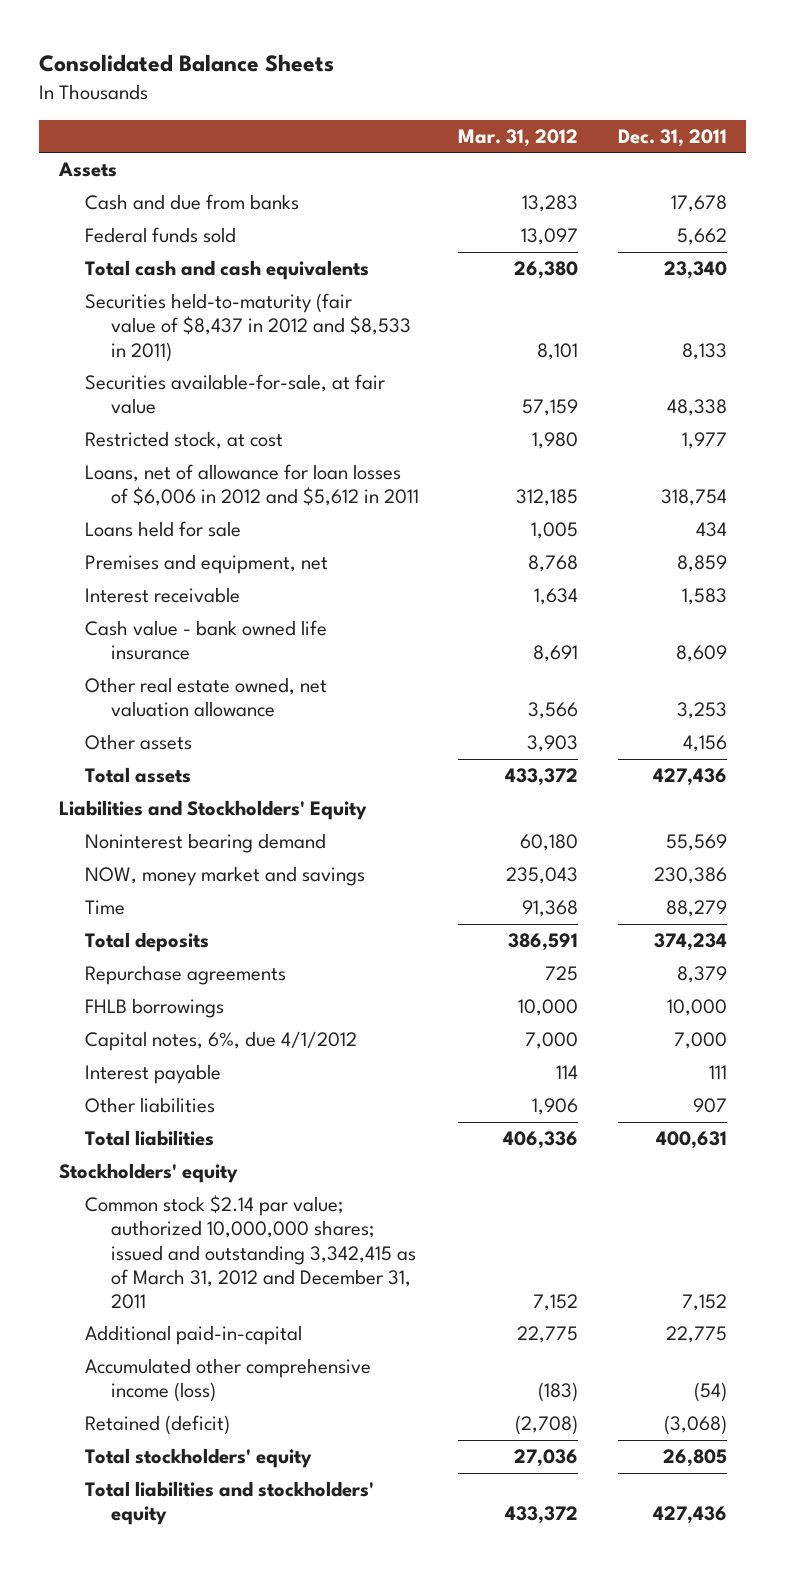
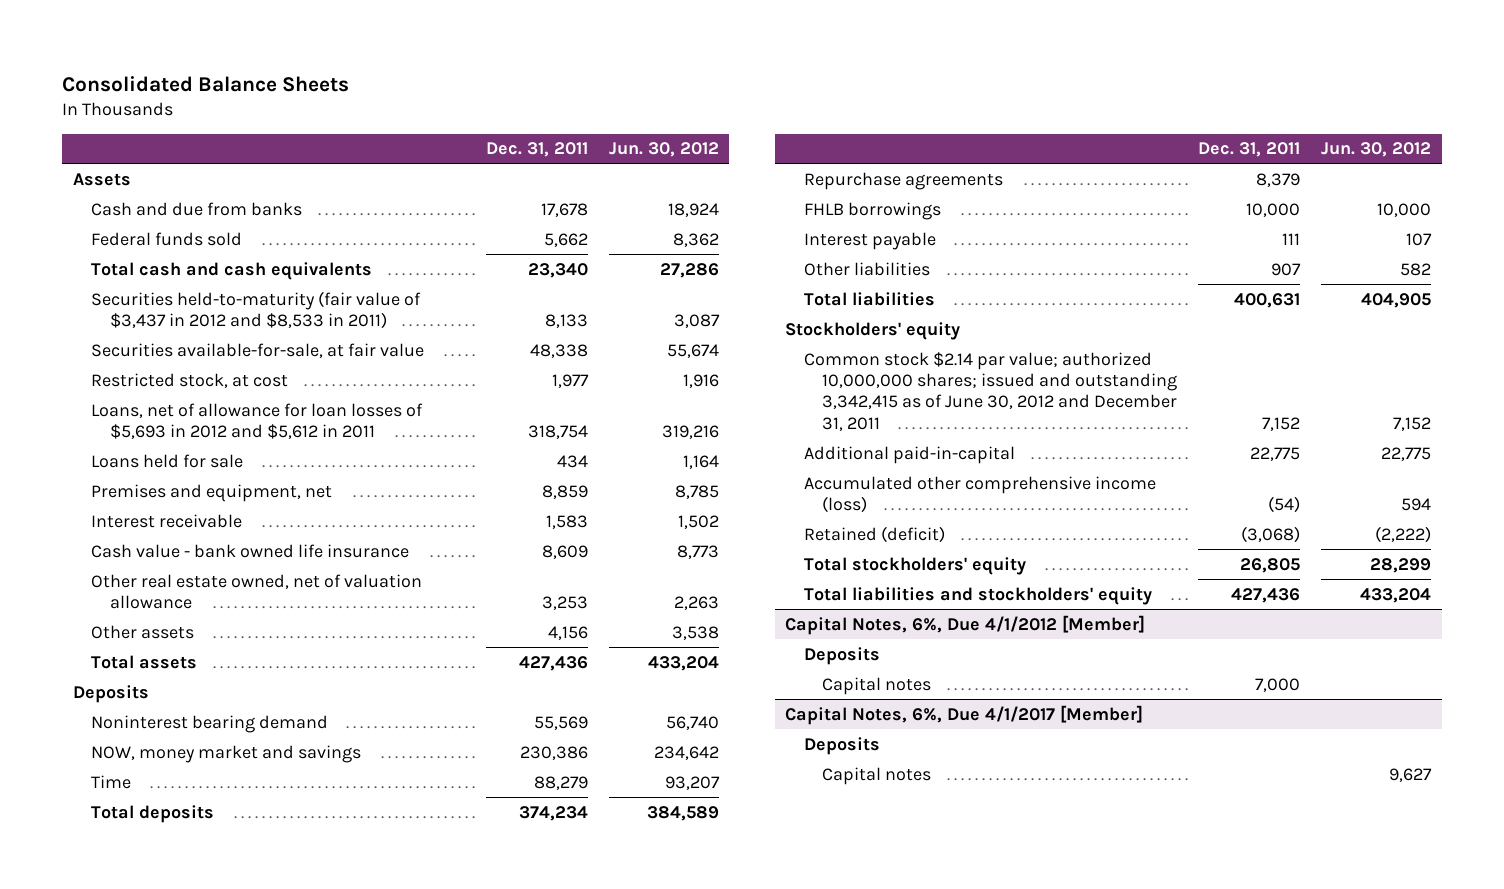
- | Mar. 31, 2012 | Dec. 31, 2011
+ | Dec. 31, 2011 | Jun. 30, 2012
- Securities held-to-maturity (fair value of $8,437 in 2012 and $8,533 in 2011) | 8,101 | 8,133
+ Securities held-to-maturity (fair value of $3,437 in 2012 and $8,533 in 2011) | 8,133 | 3,087
- Loans, net of allowance for loan losses of $6,006 in 2012 and $5,612 in 2011 | 312,185 | 318,754
+ Loans, net of allowance for loan losses of $5,693 in 2012 and $5,612 in 2011 | 318,754 | 319,216
- Other real estate owned, net valuation allowance | 3,566 | 3,253
+ Other real estate owned, net of valuation allowance | 3,253 | 2,263
- Liabilities and Stockholders' Equity
+ Deposits
- Capital notes, 6%, due 4/1/2012 | 7,000 | 7,000
- Common stock $2.14 par value; authorized 10,000,000 shares; issued and outstanding 3,342,415 as of March 31, 2012 and December 31, 2011 | 7,152 | 7,152
+ Common stock $2.14 par value; authorized 10,000,000 shares; issued and outstanding 3,342,415 as of June 30, 2012 and December 31, 2011 | 7,152 | 7,152
+ Capital Notes, 6%, Due 4/1/2012 [Member]
+ Deposits
+ Capital notes | 7,000 |
+ Capital Notes, 6%, Due 4/1/2017 [Member]
+ Deposits
+ Capital notes | | 9,627

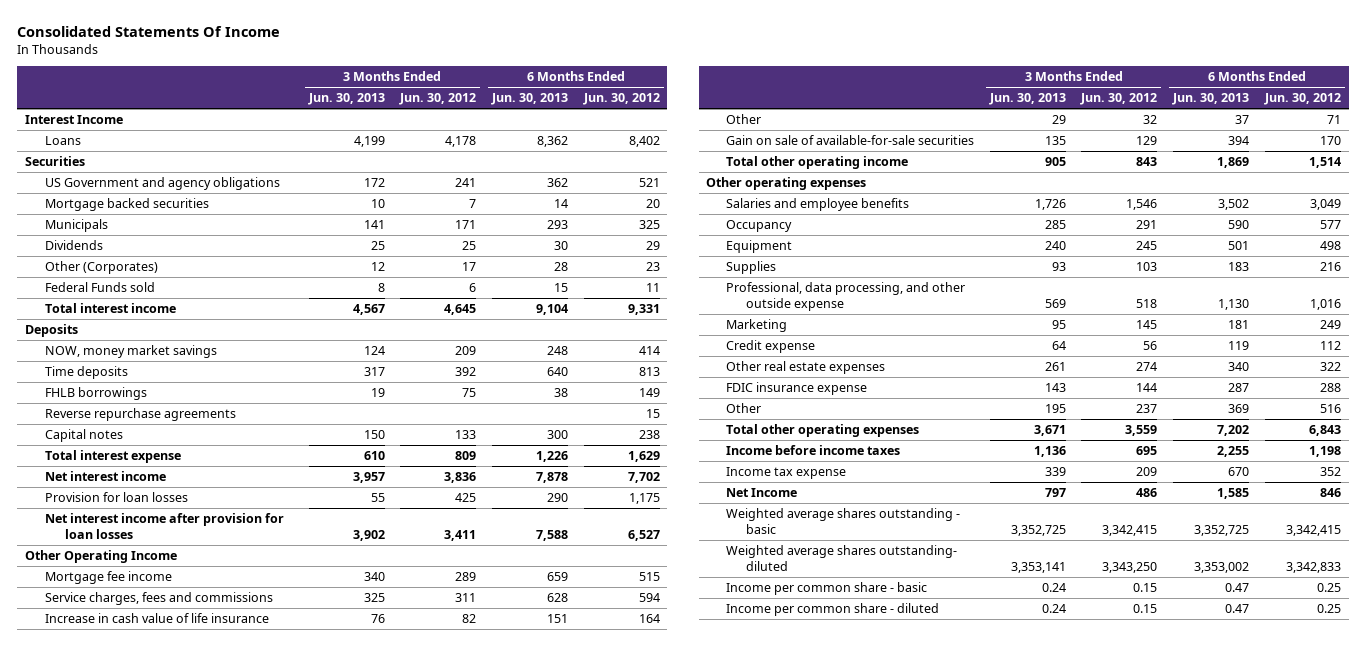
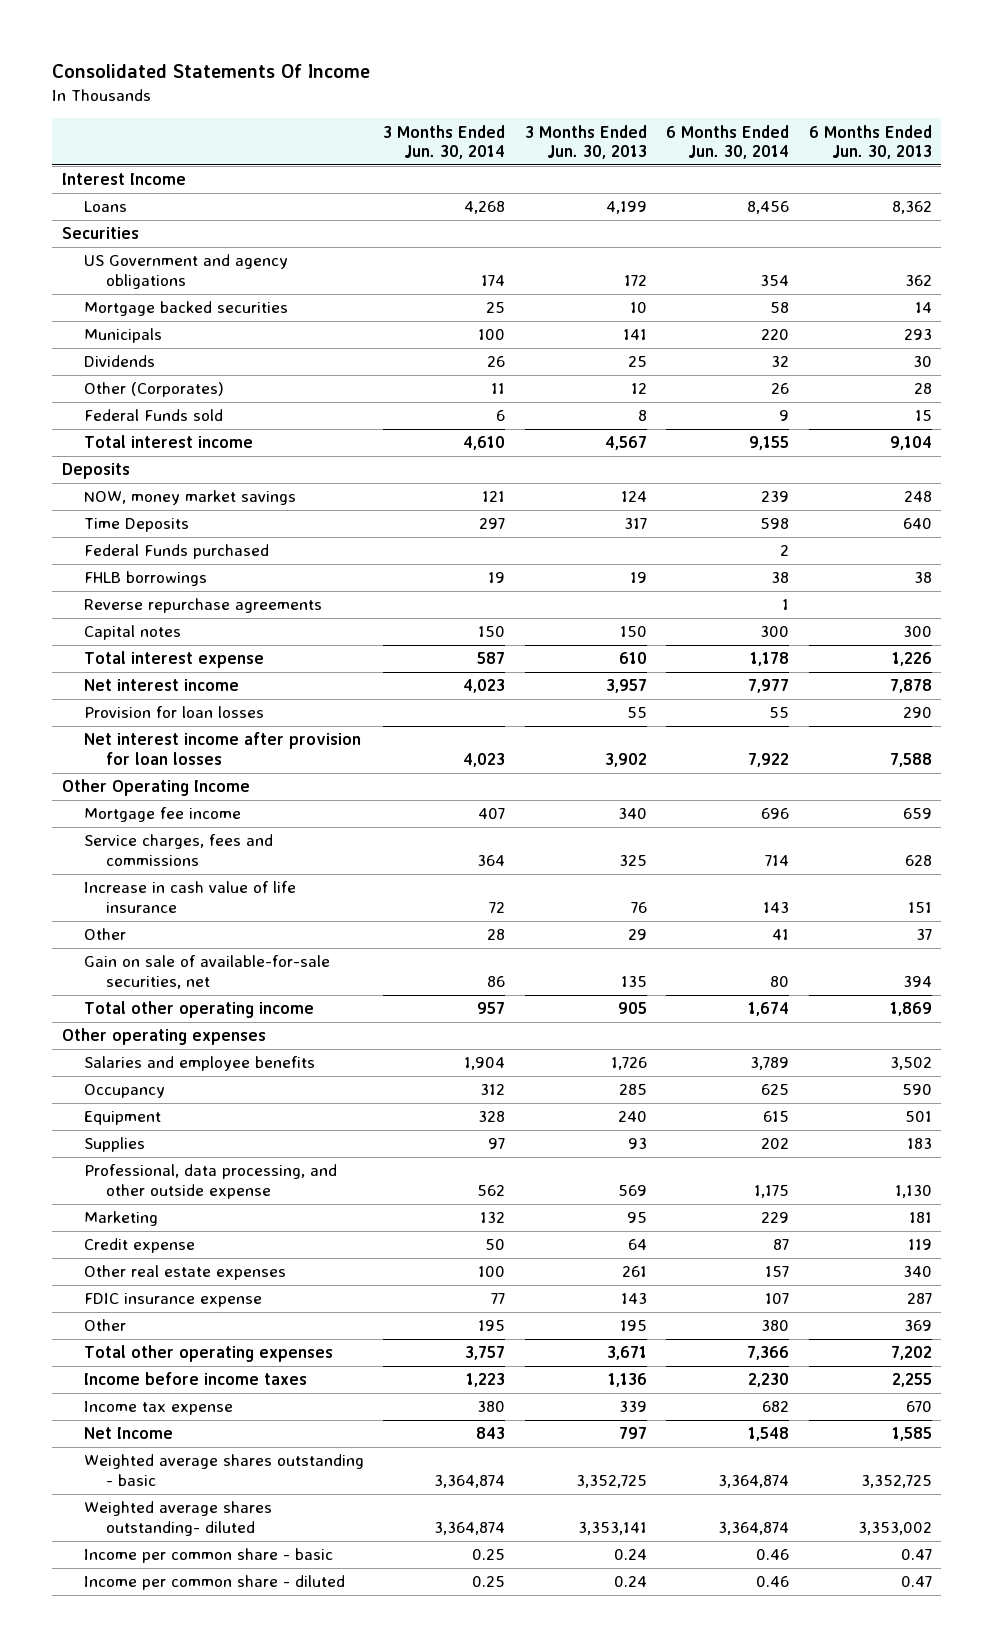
- | 3 Months Ended Jun. 30, 2013 | 3 Months Ended Jun. 30, 2012 | 6 Months Ended Jun. 30, 2013 | 6 Months Ended Jun. 30, 2012
+ | 3 Months Ended Jun. 30, 2014 | 3 Months Ended Jun. 30, 2013 | 6 Months Ended Jun. 30, 2014 | 6 Months Ended Jun. 30, 2013
- Time deposits | 317 | 392 | 640 | 813
+ Time Deposits | 297 | 317 | 598 | 640
+ Federal Funds purchased | | | 2 |
- Gain on sale of available-for-sale securities | 135 | 129 | 394 | 170
+ Gain on sale of available-for-sale securities, net | 86 | 135 | 80 | 394

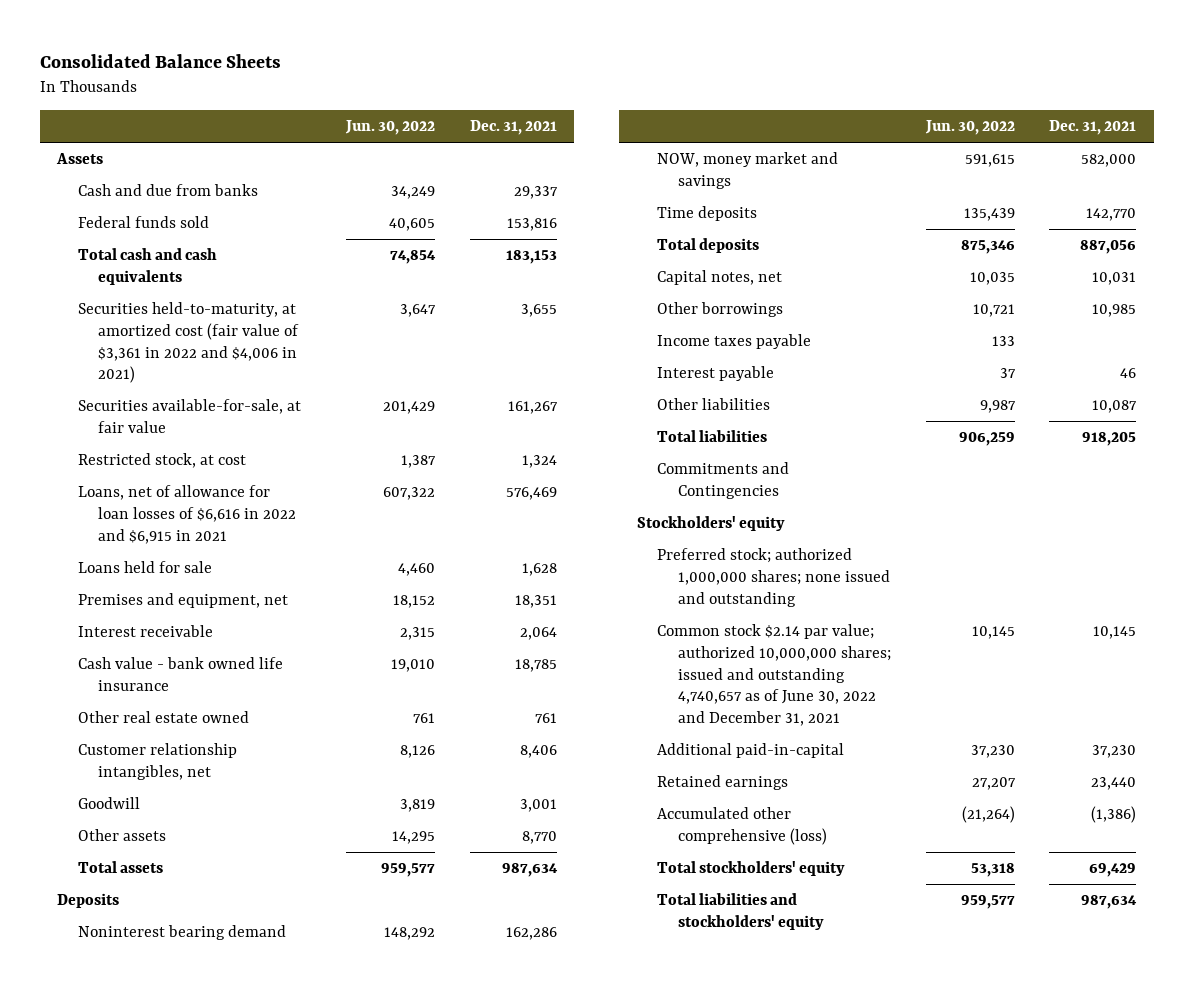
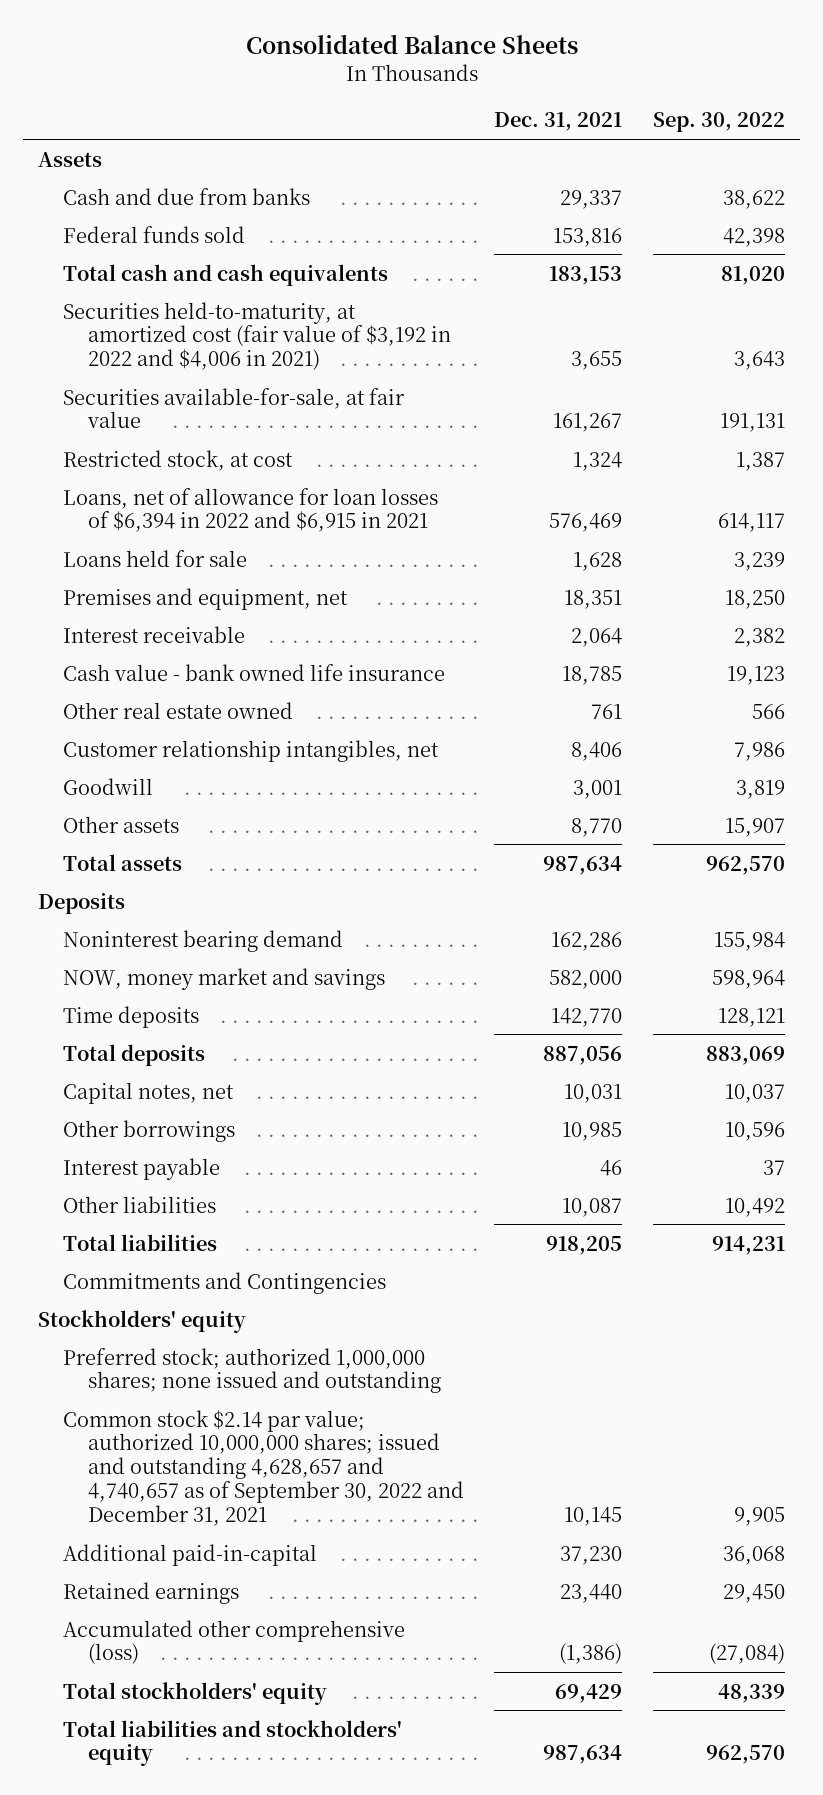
- | Jun. 30, 2022 | Dec. 31, 2021
+ | Dec. 31, 2021 | Sep. 30, 2022
- Securities held-to-maturity, at amortized cost (fair value of $3,361 in 2022 and $4,006 in 2021) | 3,647 | 3,655
+ Securities held-to-maturity, at amortized cost (fair value of $3,192 in 2022 and $4,006 in 2021) | 3,655 | 3,643
- Loans, net of allowance for loan losses of $6,616 in 2022 and $6,915 in 2021 | 607,322 | 576,469
+ Loans, net of allowance for loan losses of $6,394 in 2022 and $6,915 in 2021 | 576,469 | 614,117
- Income taxes payable | 133 |
- Common stock $2.14 par value; authorized 10,000,000 shares; issued and outstanding 4,740,657 as of June 30, 2022 and December 31, 2021 | 10,145 | 10,145
+ Common stock $2.14 par value; authorized 10,000,000 shares; issued and outstanding 4,628,657 and 4,740,657 as of September 30, 2022 and December 31, 2021 | 10,145 | 9,905

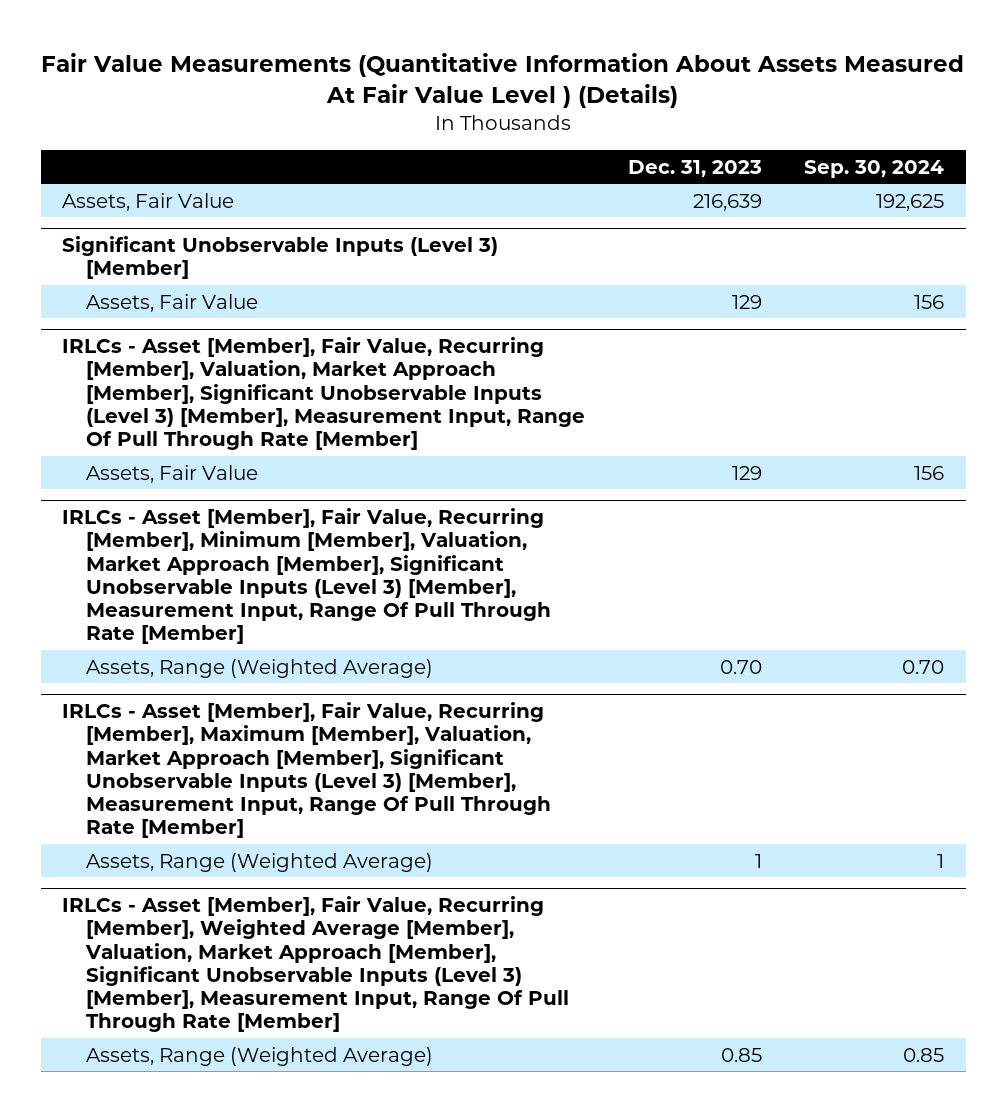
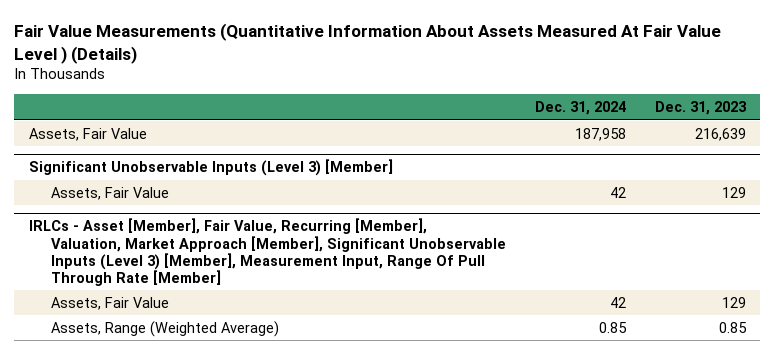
- | Dec. 31, 2023 | Sep. 30, 2024
+ | Dec. 31, 2024 | Dec. 31, 2023
- IRLCs - Asset [Member], Fair Value, Recurring [Member], Minimum [Member], Valuation, Market Approach [Member], Significant Unobservable Inputs (Level 3) [Member], Measurement Input, Range Of Pull Through Rate [Member]
- Assets, Range (Weighted Average) | 0.70 | 0.70
- IRLCs - Asset [Member], Fair Value, Recurring [Member], Maximum [Member], Valuation, Market Approach [Member], Significant Unobservable Inputs (Level 3) [Member], Measurement Input, Range Of Pull Through Rate [Member]
- Assets, Range (Weighted Average) | 1 | 1
- IRLCs - Asset [Member], Fair Value, Recurring [Member], Weighted Average [Member], Valuation, Market Approach [Member], Significant Unobservable Inputs (Level 3) [Member], Measurement Input, Range Of Pull Through Rate [Member]

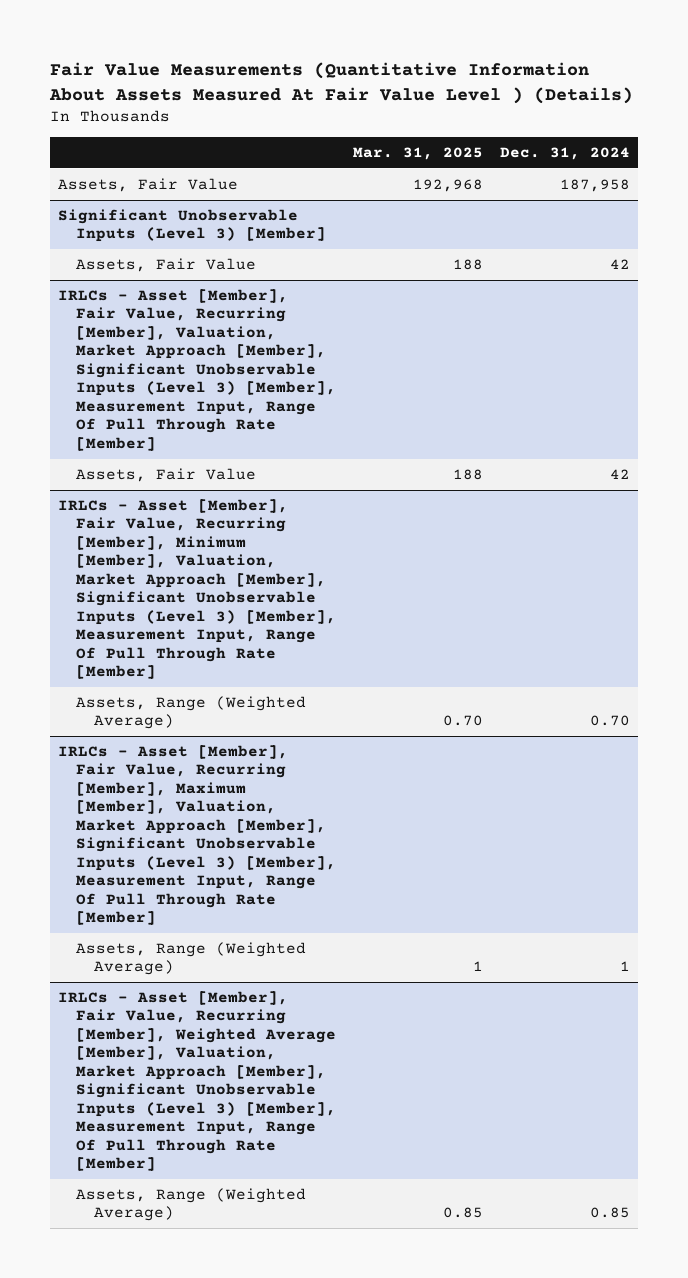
- | Dec. 31, 2024 | Dec. 31, 2023
+ | Mar. 31, 2025 | Dec. 31, 2024
+ IRLCs - Asset [Member], Fair Value, Recurring [Member], Minimum [Member], Valuation, Market Approach [Member], Significant Unobservable Inputs (Level 3) [Member], Measurement Input, Range Of Pull Through Rate [Member]
+ Assets, Range (Weighted Average) | 0.70 | 0.70
+ IRLCs - Asset [Member], Fair Value, Recurring [Member], Maximum [Member], Valuation, Market Approach [Member], Significant Unobservable Inputs (Level 3) [Member], Measurement Input, Range Of Pull Through Rate [Member]
+ Assets, Range (Weighted Average) | 1 | 1
+ IRLCs - Asset [Member], Fair Value, Recurring [Member], Weighted Average [Member], Valuation, Market Approach [Member], Significant Unobservable Inputs (Level 3) [Member], Measurement Input, Range Of Pull Through Rate [Member]

